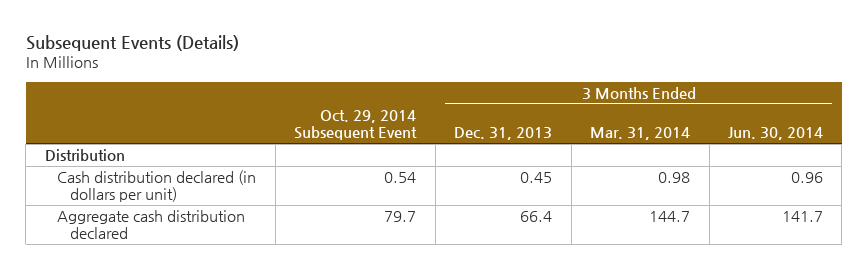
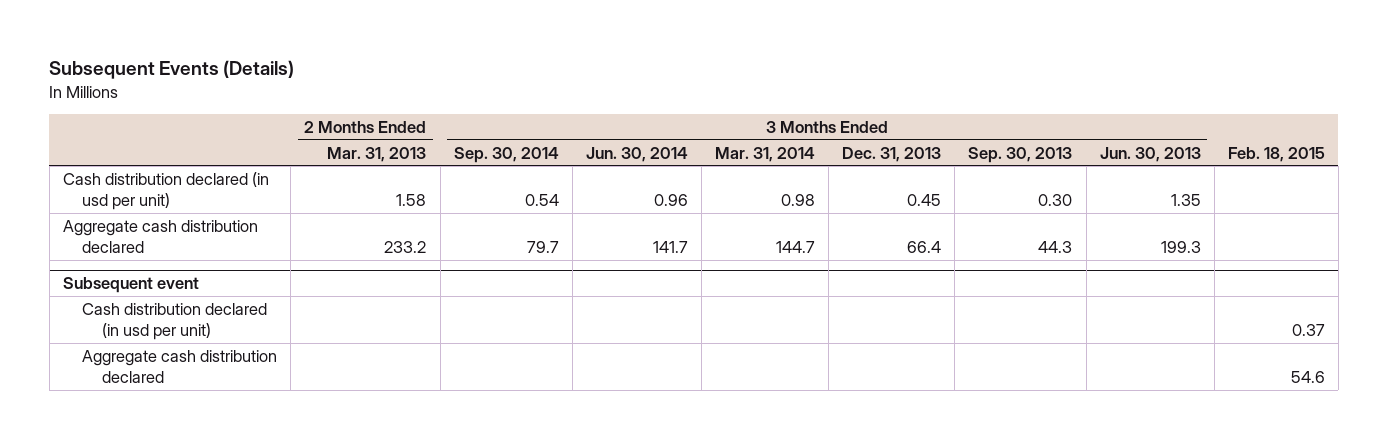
- | Oct. 29, 2014 Subsequent Event | 3 Months Ended Dec. 31, 2013 | 3 Months Ended Mar. 31, 2014 | 3 Months Ended Jun. 30, 2014
+ | 2 Months Ended Mar. 31, 2013 | 3 Months Ended Sep. 30, 2014 | 3 Months Ended Jun. 30, 2014 | 3 Months Ended Mar. 31, 2014 | 3 Months Ended Dec. 31, 2013 | 3 Months Ended Sep. 30, 2013 | 3 Months Ended Jun. 30, 2013 | Feb. 18, 2015
- Distribution
- Cash distribution declared (in dollars per unit) | 0.54 | 0.45 | 0.98 | 0.96
+ Cash distribution declared (in usd per unit) | 1.58 | 0.54 | 0.96 | 0.98 | 0.45 | 0.30 | 1.35 |
+ Subsequent event
+ Cash distribution declared (in usd per unit) | | | | | | | | 0.37
+ Aggregate cash distribution declared | | | | | | | | 54.6

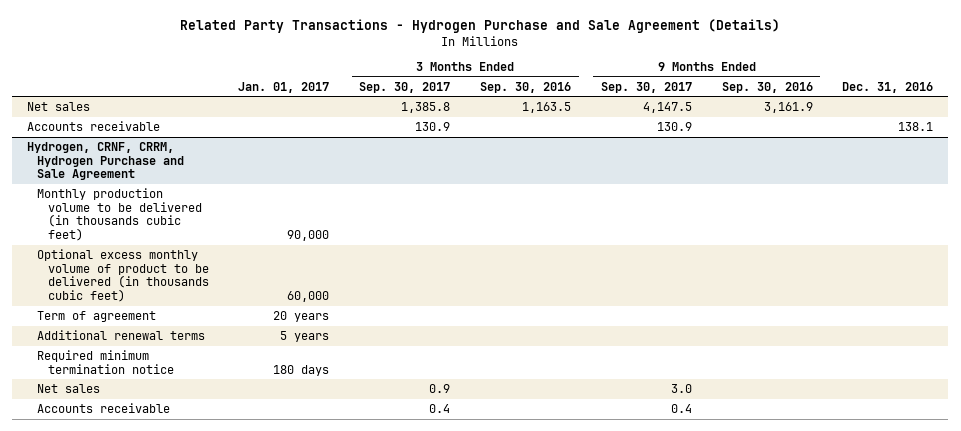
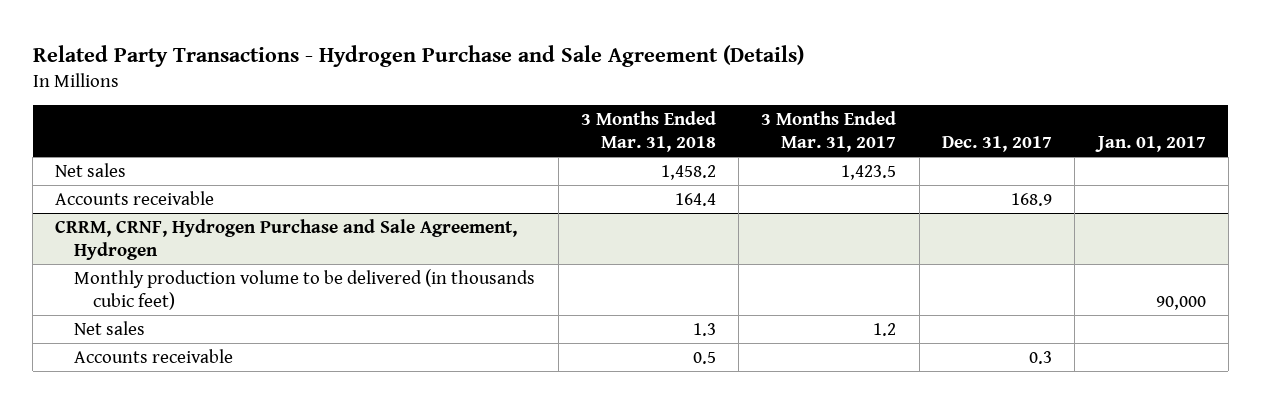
- | Jan. 01, 2017 | 3 Months Ended Sep. 30, 2017 | 3 Months Ended Sep. 30, 2016 | 9 Months Ended Sep. 30, 2017 | 9 Months Ended Sep. 30, 2016 | Dec. 31, 2016
+ | 3 Months Ended Mar. 31, 2018 | 3 Months Ended Mar. 31, 2017 | Dec. 31, 2017 | Jan. 01, 2017
- Hydrogen, CRNF, CRRM, Hydrogen Purchase and Sale Agreement
+ CRRM, CRNF, Hydrogen Purchase and Sale Agreement, Hydrogen
- Optional excess monthly volume of product to be delivered (in thousands cubic feet) | 60,000 | | | | |
- Term of agreement | 20 years | | | | |
- Additional renewal terms | 5 years | | | | |
- Required minimum termination notice | 180 days | | | | |

